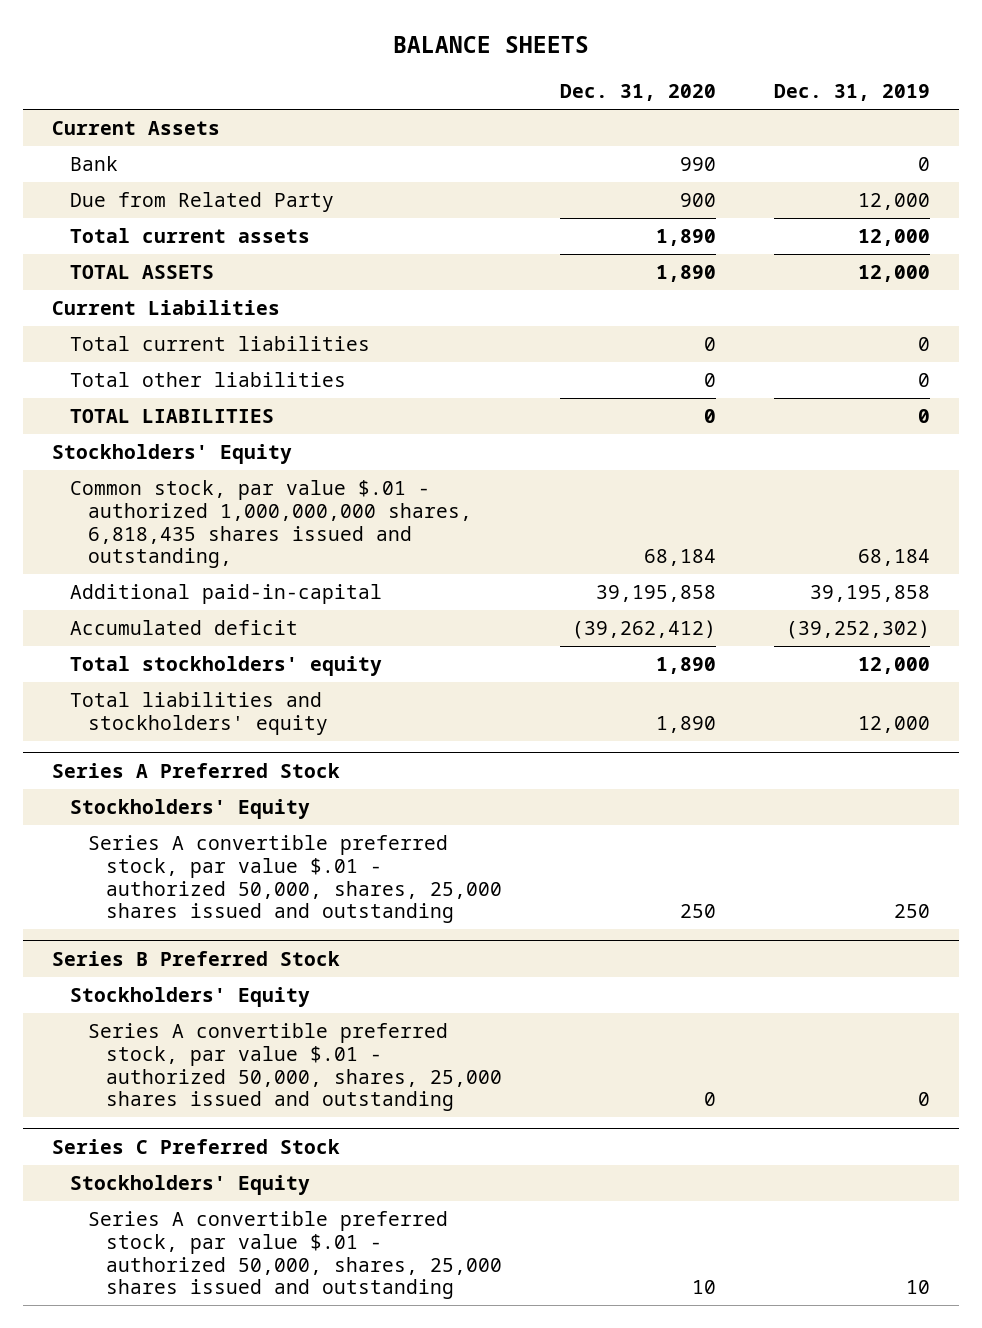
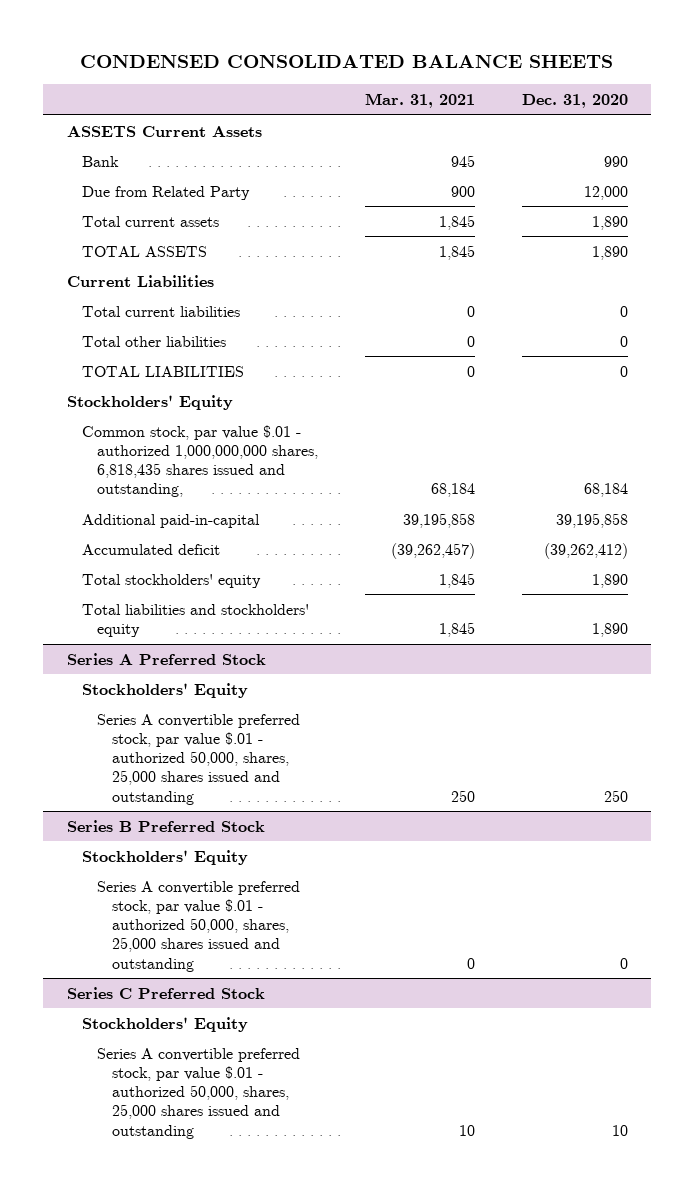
- BALANCE SHEETS
+ CONDENSED CONSOLIDATED BALANCE SHEETS
- | Dec. 31, 2020 | Dec. 31, 2019
+ | Mar. 31, 2021 | Dec. 31, 2020
- Current Assets
+ ASSETS Current Assets
- Due from Related Party | 900 | 12,000
+ Due from Related Party | 900 | 12,000

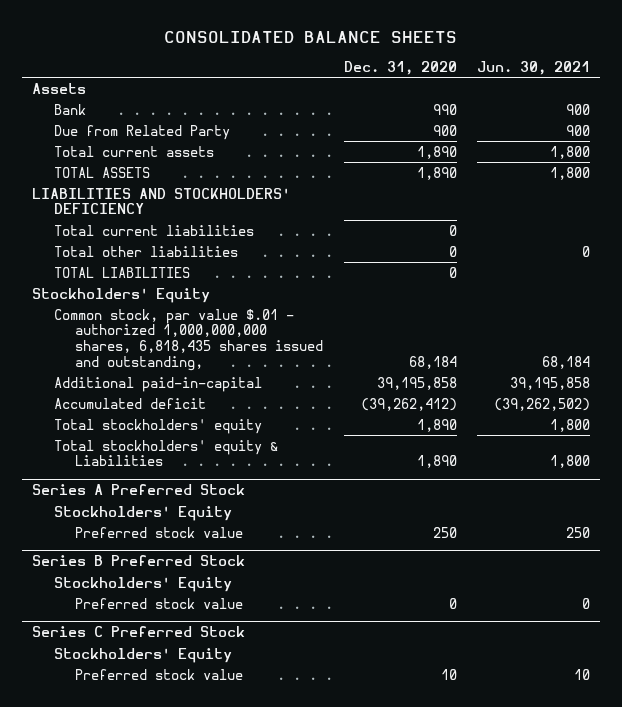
- CONDENSED CONSOLIDATED BALANCE SHEETS
+ CONSOLIDATED BALANCE SHEETS
- | Mar. 31, 2021 | Dec. 31, 2020
+ | Dec. 31, 2020 | Jun. 30, 2021
- ASSETS Current Assets
+ Assets
- Due from Related Party | 900 | 12,000
+ Due from Related Party | 900 | 900
- Current Liabilities
+ LIABILITIES AND STOCKHOLDERS' DEFICIENCY
- Total liabilities and stockholders' equity | 1,845 | 1,890
+ Total stockholders' equity & Liabilities | 1,890 | 1,800
@ Series A Preferred Stock
- Series A convertible preferred stock, par value $.01 - authorized 50,000, shares, 25,000 shares issued and outstanding | 250 | 250
+ Preferred stock value | 250 | 250
@ Series B Preferred Stock
- Series A convertible preferred stock, par value $.01 - authorized 50,000, shares, 25,000 shares issued and outstanding | 0 | 0
+ Preferred stock value | 0 | 0
@ Series C Preferred Stock
- Series A convertible preferred stock, par value $.01 - authorized 50,000, shares, 25,000 shares issued and outstanding | 10 | 10
+ Preferred stock value | 10 | 10

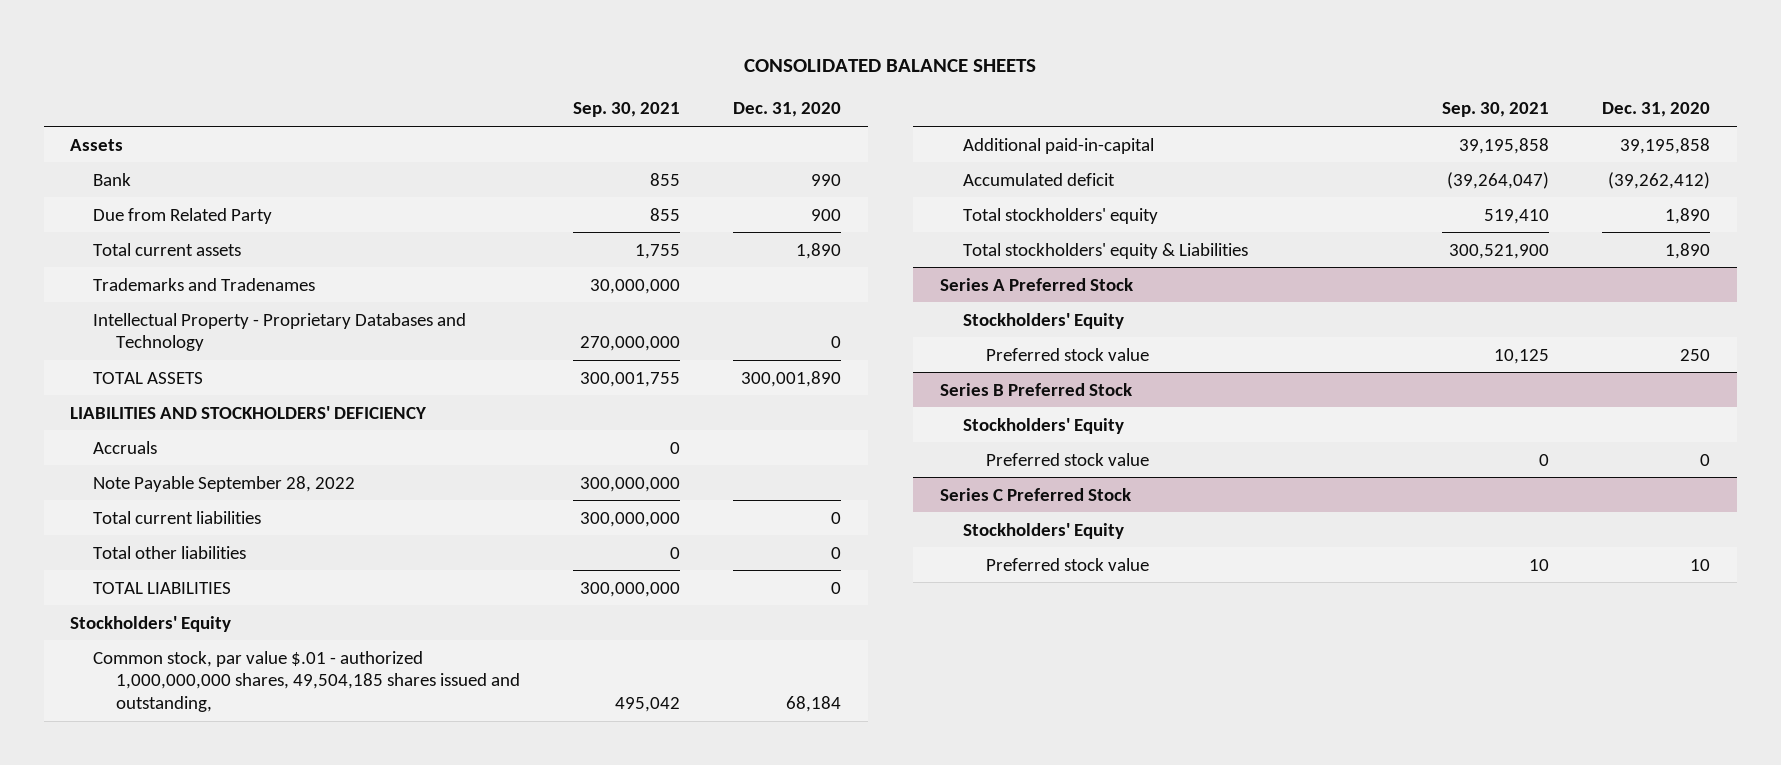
- | Dec. 31, 2020 | Jun. 30, 2021
+ | Sep. 30, 2021 | Dec. 31, 2020
- TOTAL ASSETS | 1,890 | 1,800
+ Trademarks and Tradenames | 30,000,000 |
+ Intellectual Property - Proprietary Databases and Technology | 270,000,000 | 0
+ TOTAL ASSETS | 300,001,755 | 300,001,890
+ Accruals | 0 |
+ Note Payable September 28, 2022 | 300,000,000 |
- Common stock, par value $.01 - authorized 1,000,000,000 shares, 6,818,435 shares issued and outstanding, | 68,184 | 68,184
+ Common stock, par value $.01 - authorized 1,000,000,000 shares, 49,504,185 shares issued and outstanding, | 495,042 | 68,184

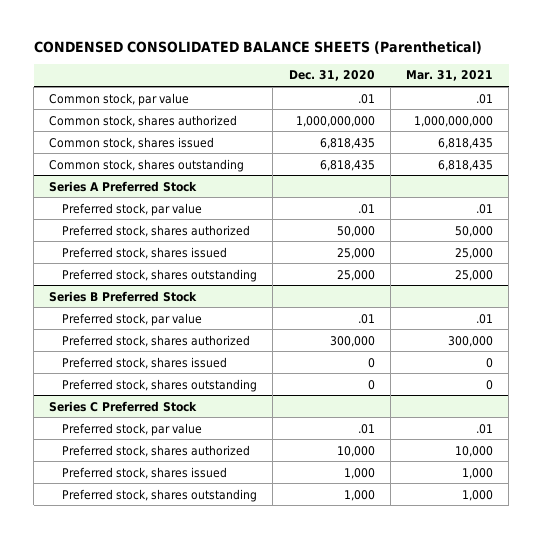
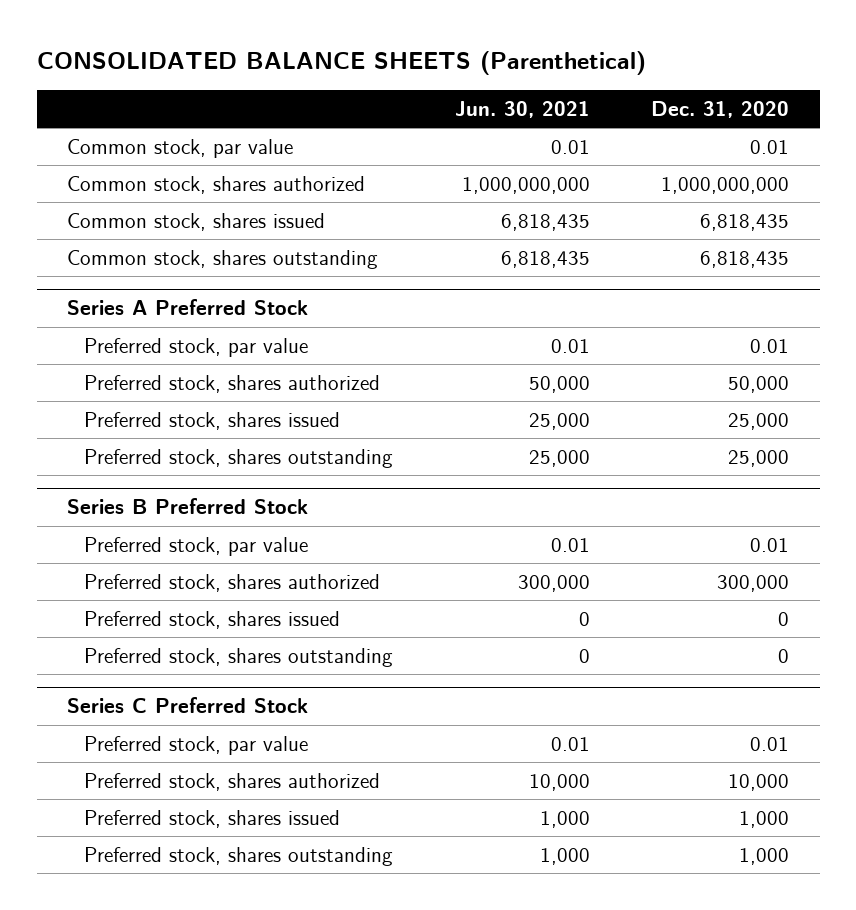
- CONDENSED CONSOLIDATED BALANCE SHEETS (Parenthetical)
+ CONSOLIDATED BALANCE SHEETS (Parenthetical)
- | Dec. 31, 2020 | Mar. 31, 2021
+ | Jun. 30, 2021 | Dec. 31, 2020
- Common stock, par value | .01 | .01
+ Common stock, par value | 0.01 | 0.01
@ Series A Preferred Stock
- Preferred stock, par value | .01 | .01
+ Preferred stock, par value | 0.01 | 0.01
@ Series B Preferred Stock
- Preferred stock, par value | .01 | .01
+ Preferred stock, par value | 0.01 | 0.01
@ Series C Preferred Stock
- Preferred stock, par value | .01 | .01
+ Preferred stock, par value | 0.01 | 0.01

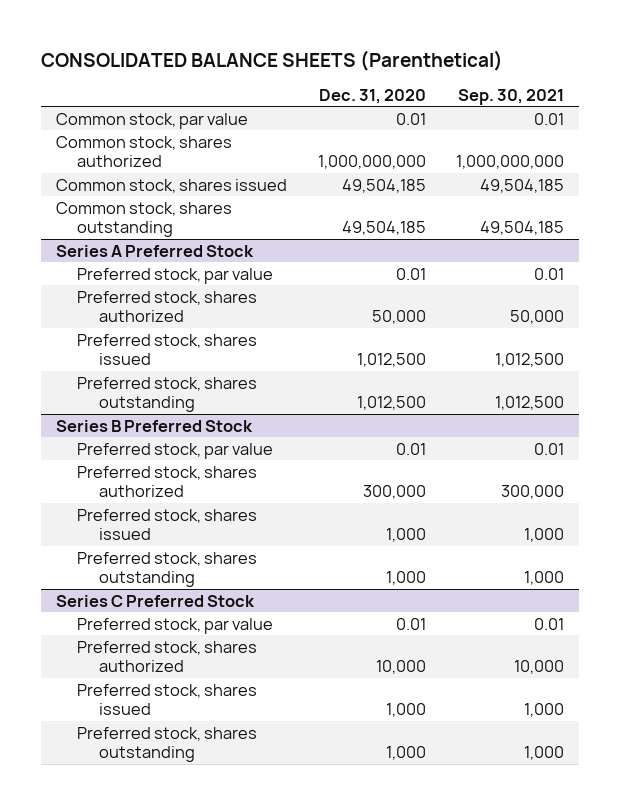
- | Jun. 30, 2021 | Dec. 31, 2020
+ | Dec. 31, 2020 | Sep. 30, 2021
- Common stock, shares issued | 6,818,435 | 6,818,435
- Common stock, shares outstanding | 6,818,435 | 6,818,435
+ Common stock, shares issued | 49,504,185 | 49,504,185
+ Common stock, shares outstanding | 49,504,185 | 49,504,185
@ Series A Preferred Stock
- Preferred stock, shares issued | 25,000 | 25,000
- Preferred stock, shares outstanding | 25,000 | 25,000
+ Preferred stock, shares issued | 1,012,500 | 1,012,500
+ Preferred stock, shares outstanding | 1,012,500 | 1,012,500
@ Series B Preferred Stock
- Preferred stock, shares issued | 0 | 0
- Preferred stock, shares outstanding | 0 | 0
+ Preferred stock, shares issued | 1,000 | 1,000
+ Preferred stock, shares outstanding | 1,000 | 1,000

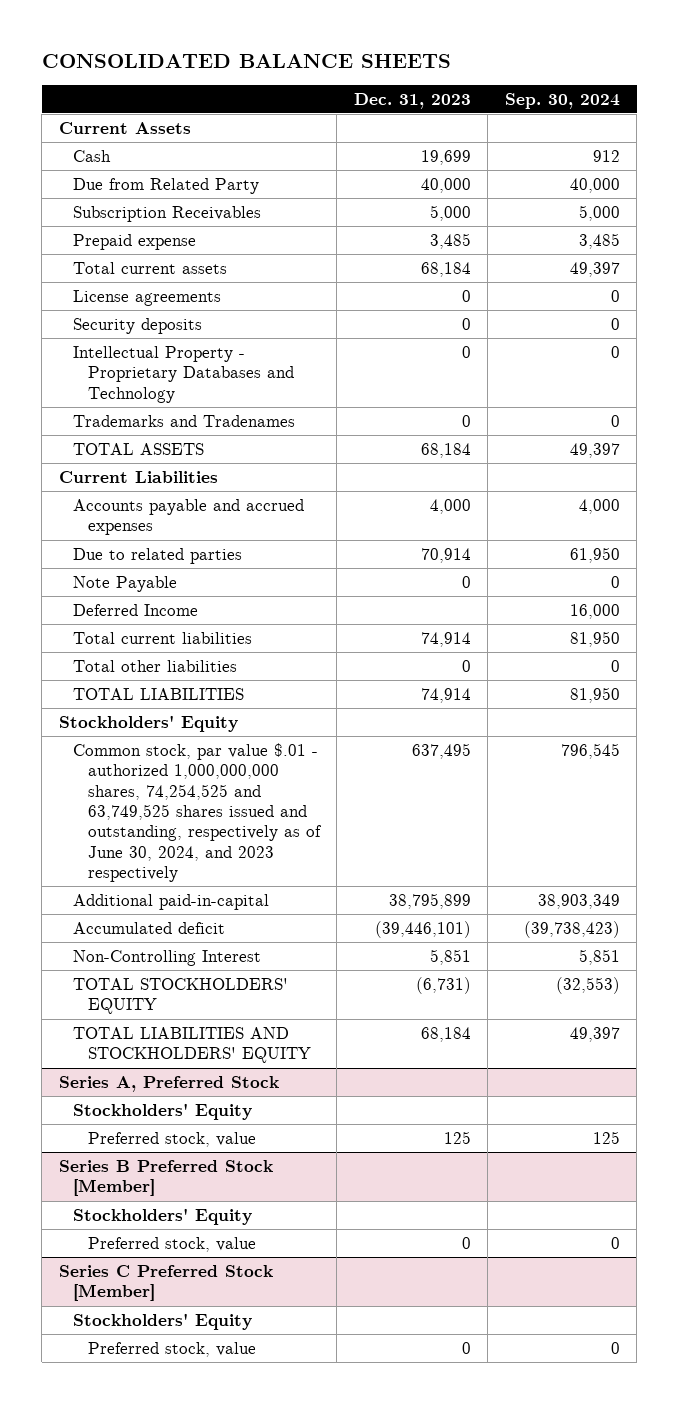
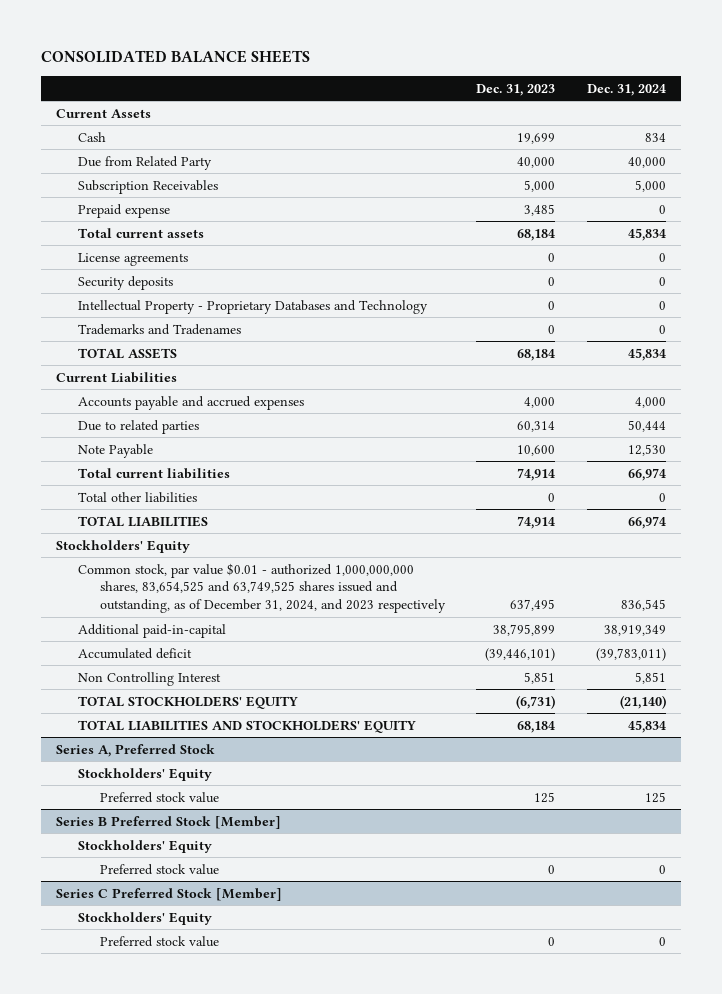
- | Dec. 31, 2023 | Sep. 30, 2024
+ | Dec. 31, 2023 | Dec. 31, 2024
- Due to related parties | 70,914 | 61,950
- Note Payable | 0 | 0
- Deferred Income | | 16,000
+ Due to related parties | 60,314 | 50,444
+ Note Payable | 10,600 | 12,530
- Common stock, par value $.01 - authorized 1,000,000,000 shares, 74,254,525 and 63,749,525 shares issued and outstanding, respectively as of June 30, 2024, and 2023 respectively | 637,495 | 796,545
+ Common stock, par value $0.01 - authorized 1,000,000,000 shares, 83,654,525 and 63,749,525 shares issued and outstanding, as of December 31, 2024, and 2023 respectively | 637,495 | 836,545
- Non-Controlling Interest | 5,851 | 5,851
+ Non Controlling Interest | 5,851 | 5,851
@ Series A, Preferred Stock
- Preferred stock, value | 125 | 125
+ Preferred stock value | 125 | 125
@ Series B Preferred Stock [Member]
- Preferred stock, value | 0 | 0
+ Preferred stock value | 0 | 0
@ Series C Preferred Stock [Member]
- Preferred stock, value | 0 | 0
+ Preferred stock value | 0 | 0

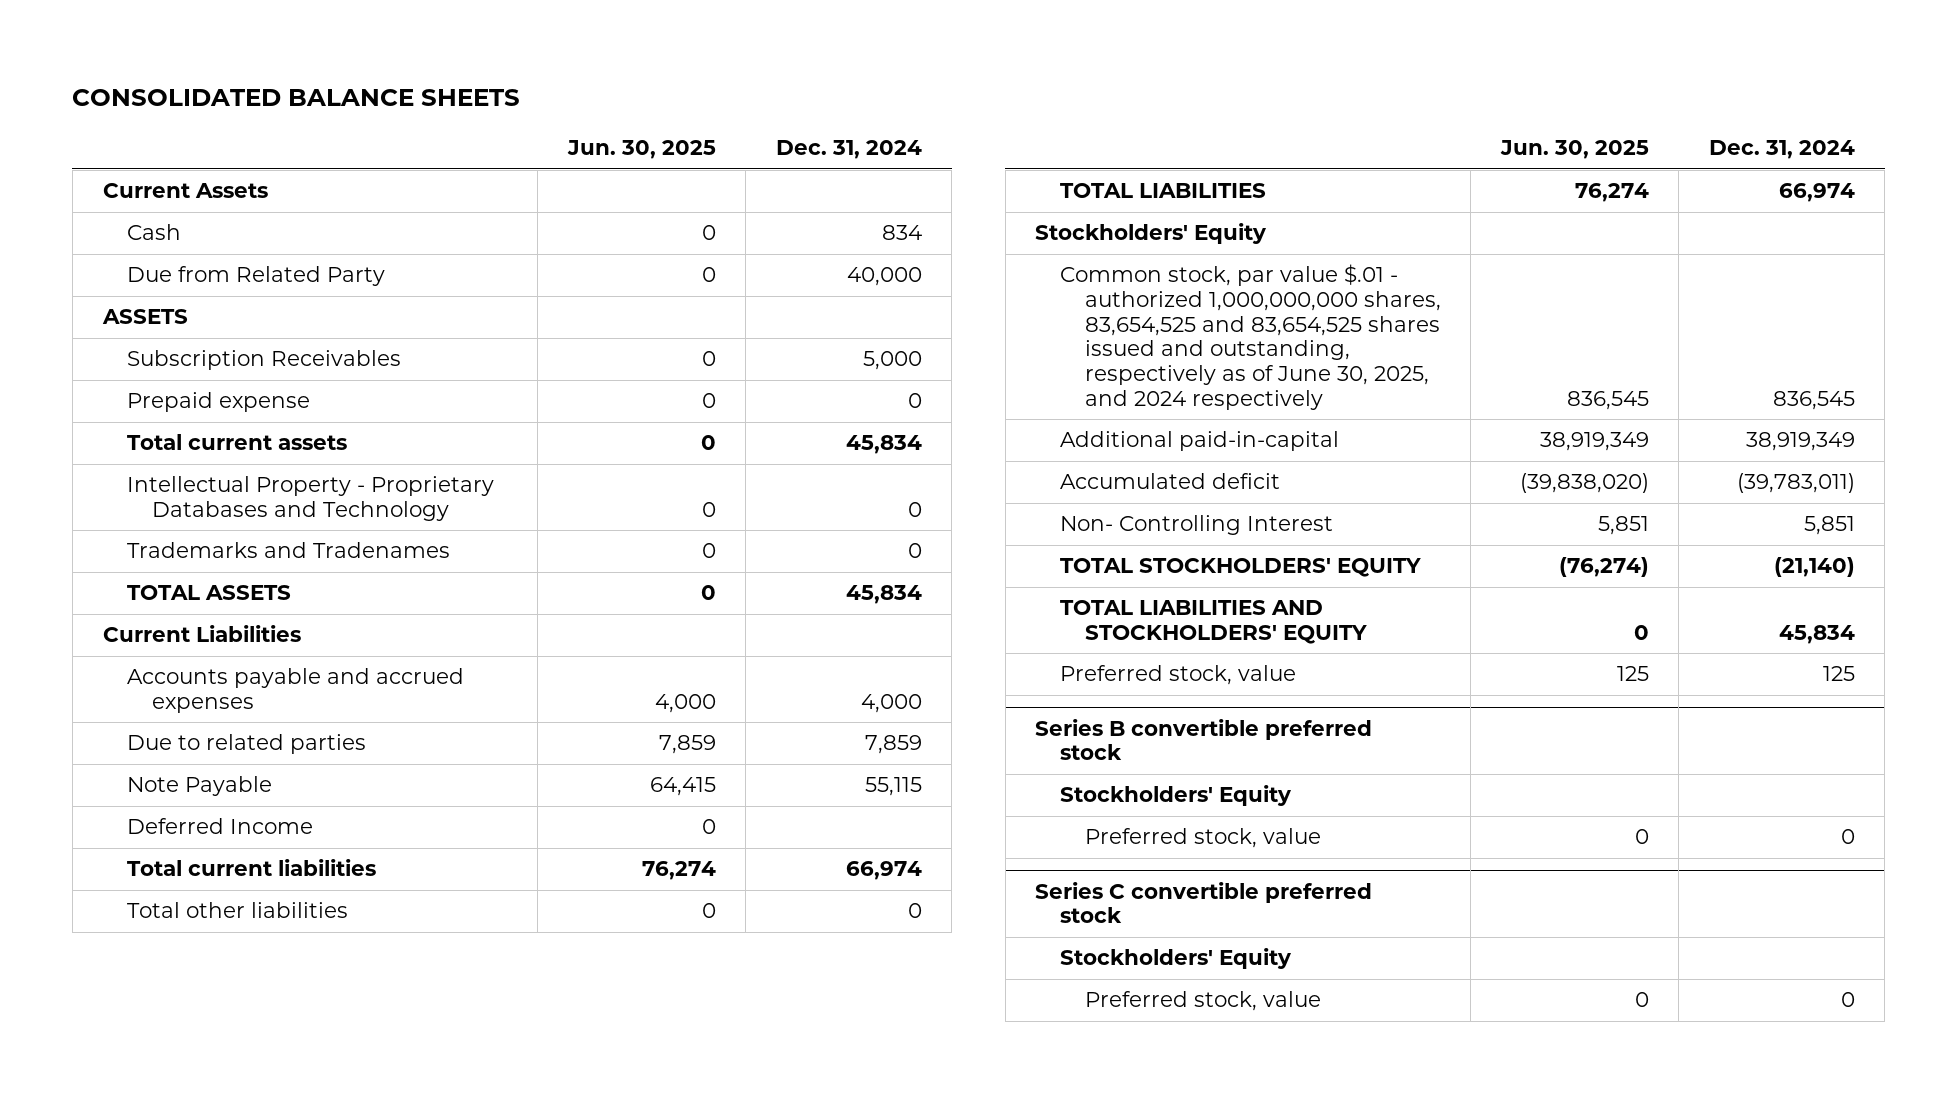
- | Dec. 31, 2023 | Dec. 31, 2024
+ | Jun. 30, 2025 | Dec. 31, 2024
+ ASSETS
- License agreements | 0 | 0
- Security deposits | 0 | 0
- Due to related parties | 60,314 | 50,444
- Note Payable | 10,600 | 12,530
+ Due to related parties | 7,859 | 7,859
+ Note Payable | 64,415 | 55,115
+ Deferred Income | 0 |
- Common stock, par value $0.01 - authorized 1,000,000,000 shares, 83,654,525 and 63,749,525 shares issued and outstanding, as of December 31, 2024, and 2023 respectively | 637,495 | 836,545
+ Common stock, par value $.01 - authorized 1,000,000,000 shares, 83,654,525 and 83,654,525 shares issued and outstanding, respectively as of June 30, 2025, and 2024 respectively | 836,545 | 836,545
- Non Controlling Interest | 5,851 | 5,851
+ Non- Controlling Interest | 5,851 | 5,851
- Series A, Preferred Stock
- Stockholders' Equity
- Preferred stock value | 125 | 125
- Series B Preferred Stock [Member]
+ Preferred stock, value | 125 | 125
+ Series B convertible preferred stock
- Preferred stock value | 0 | 0
- Series C Preferred Stock [Member]
+ Preferred stock, value | 0 | 0
+ Series C convertible preferred stock
- Preferred stock value | 0 | 0
+ Preferred stock, value | 0 | 0

